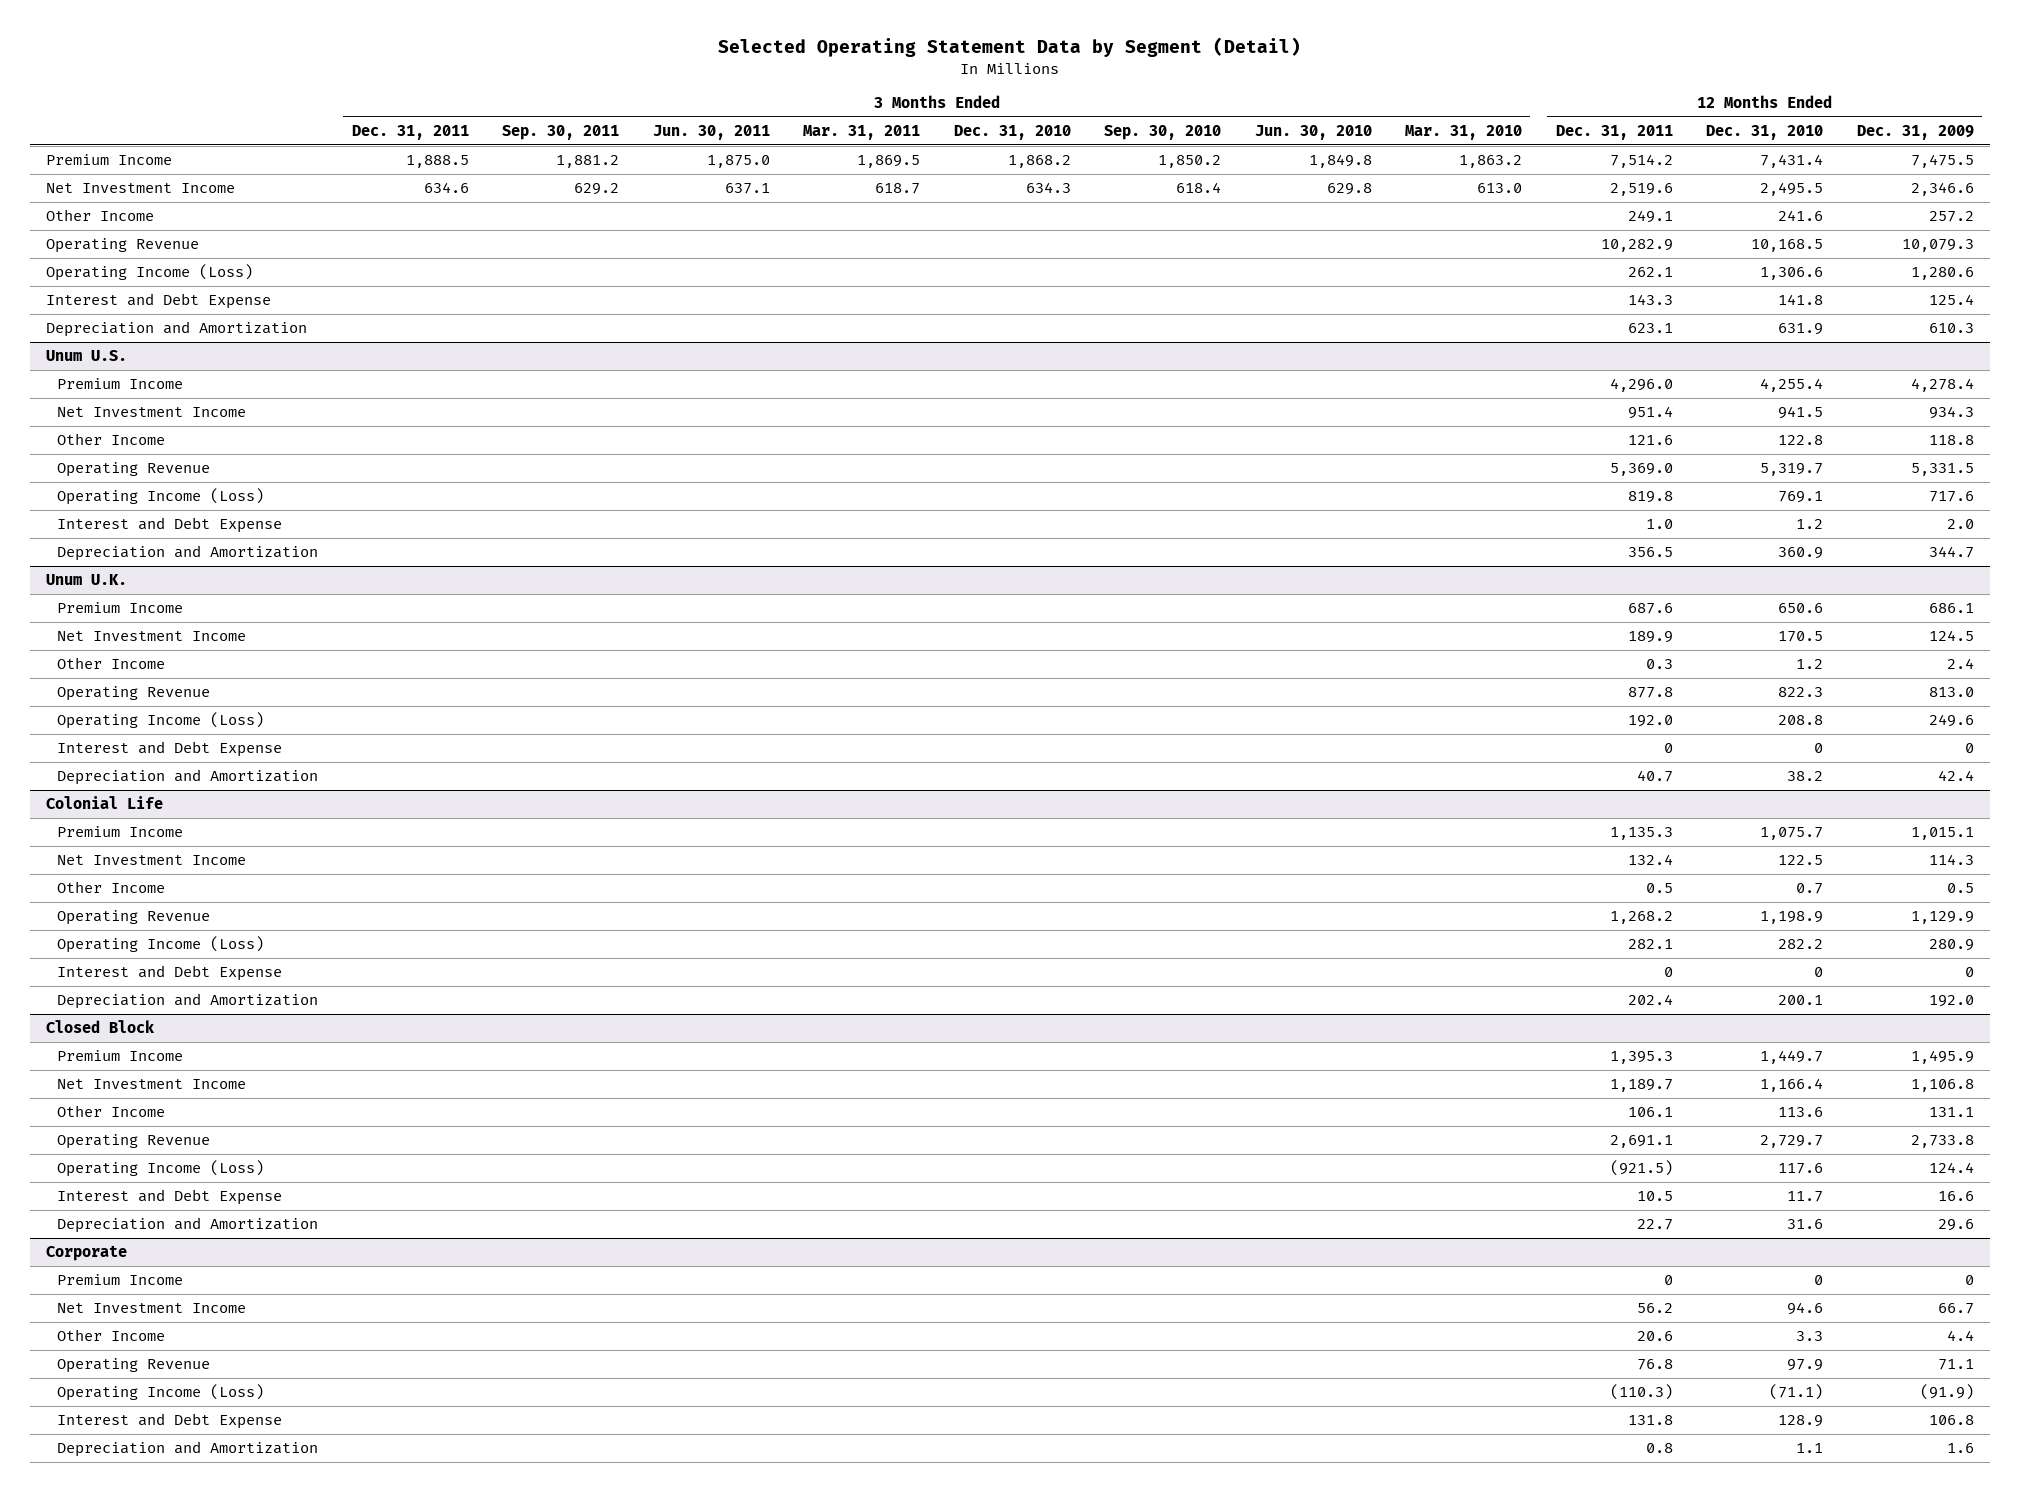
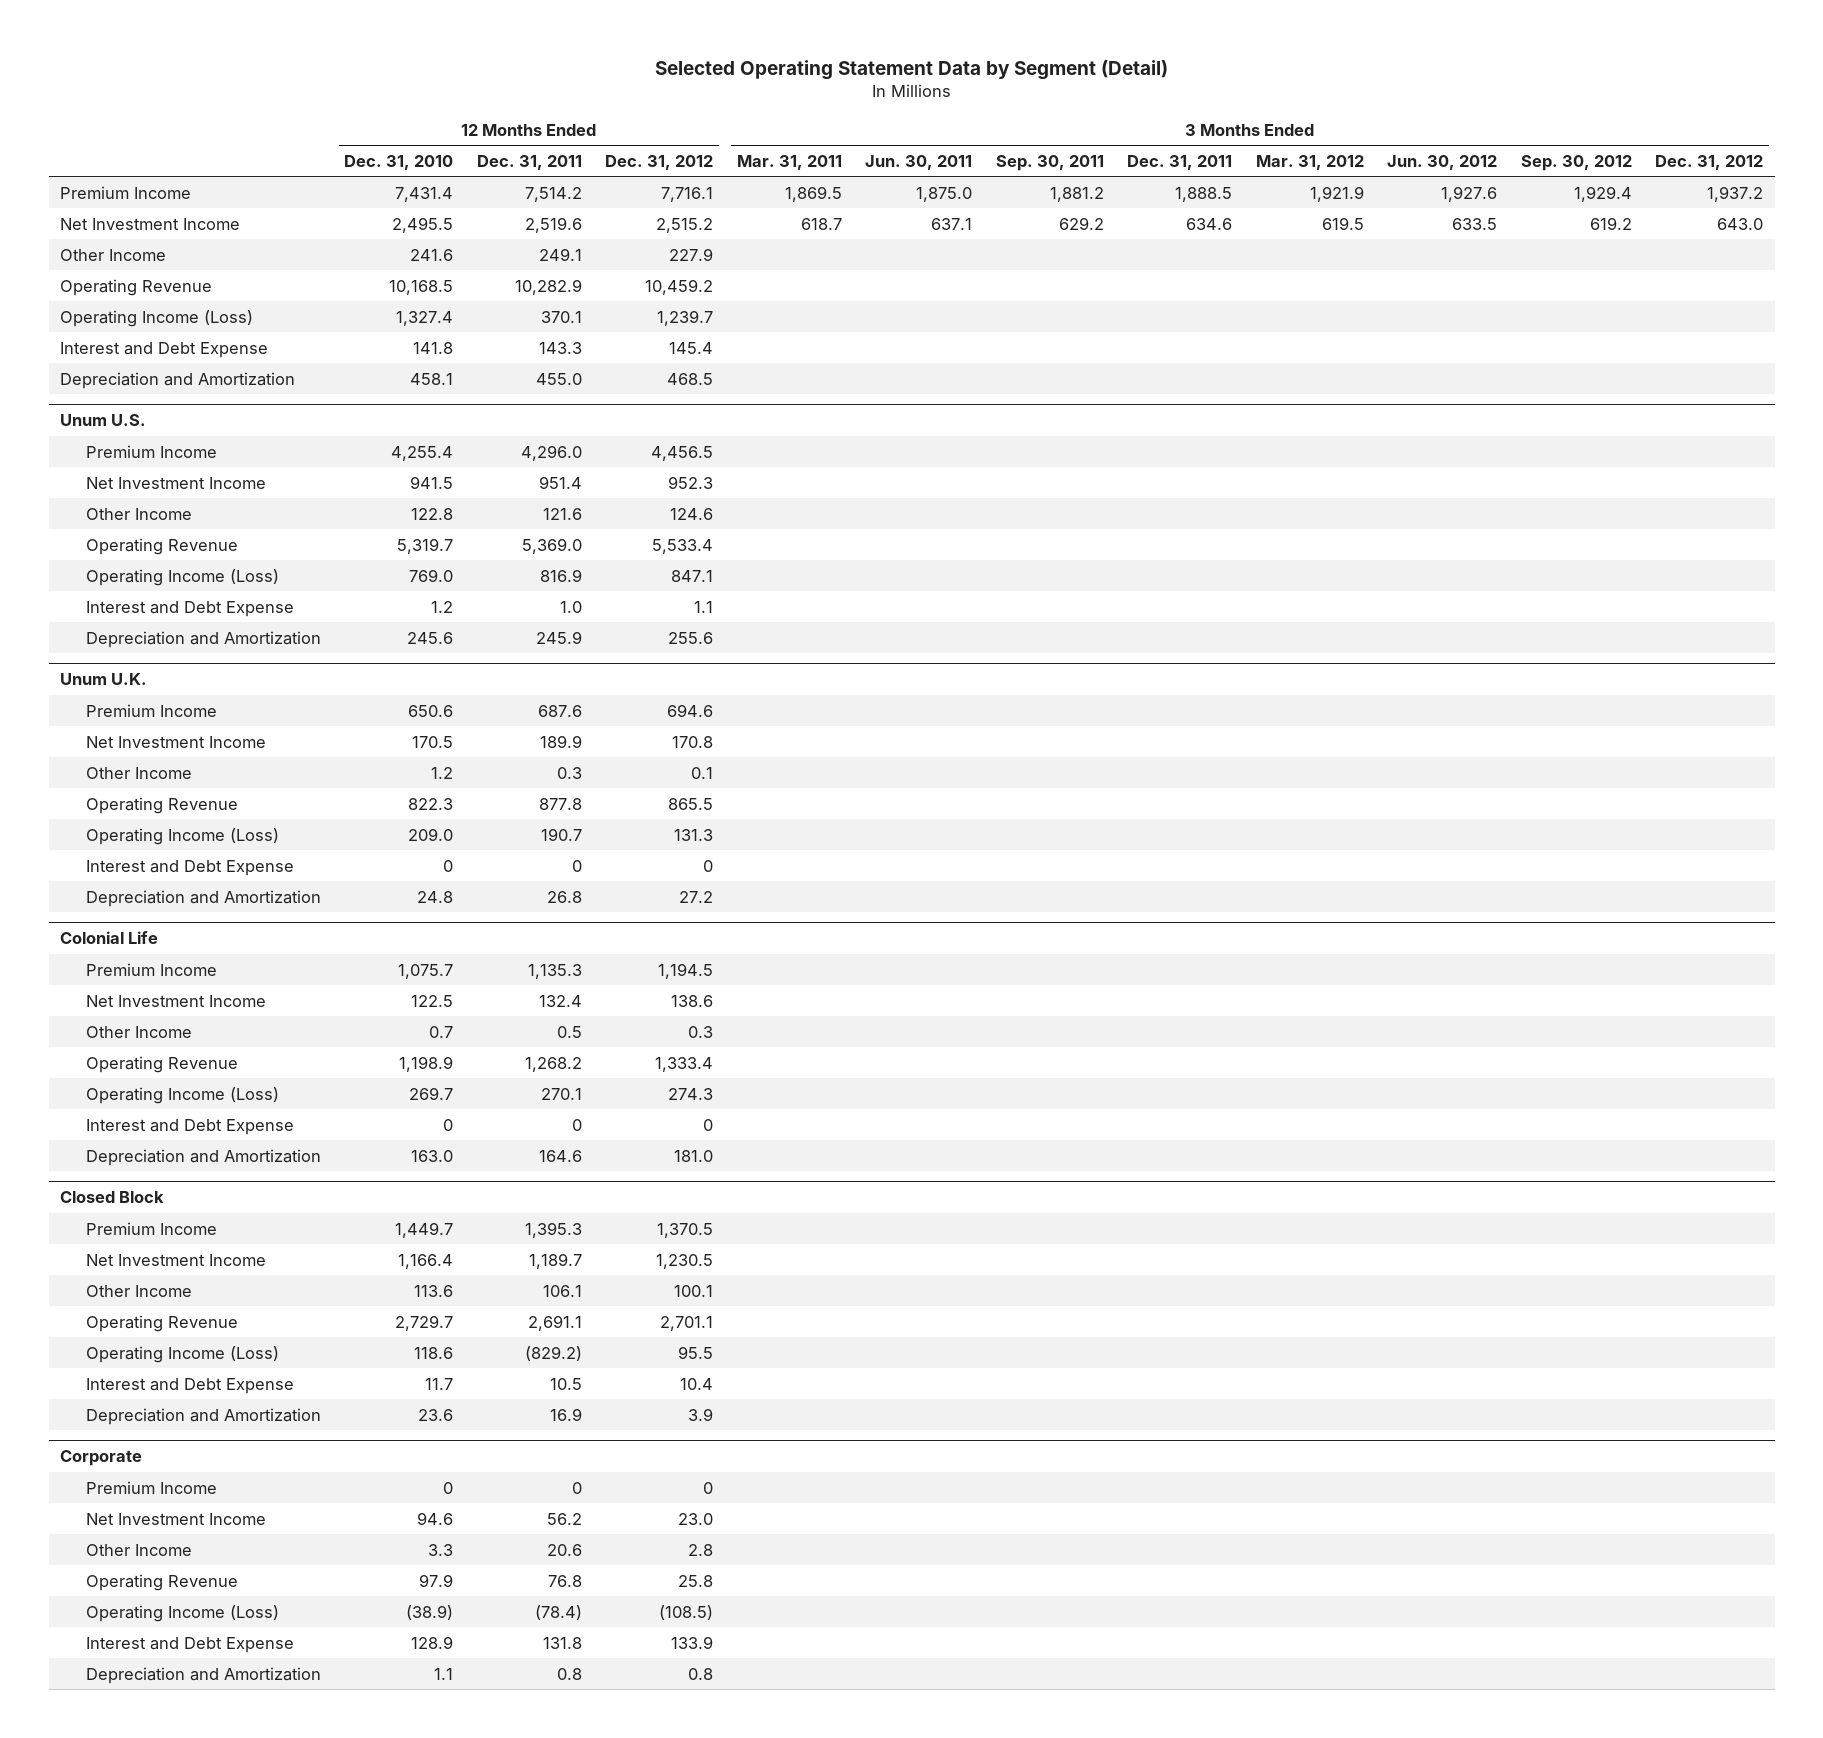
- | 3 Months Ended Dec. 31, 2011 | 3 Months Ended Sep. 30, 2011 | 3 Months Ended Jun. 30, 2011 | 3 Months Ended Mar. 31, 2011 | 3 Months Ended Dec. 31, 2010 | 3 Months Ended Sep. 30, 2010 | 3 Months Ended Jun. 30, 2010 | 3 Months Ended Mar. 31, 2010 | 12 Months Ended Dec. 31, 2011 | 12 Months Ended Dec. 31, 2010 | 12 Months Ended Dec. 31, 2009
+ | 12 Months Ended Dec. 31, 2010 | 12 Months Ended Dec. 31, 2011 | 12 Months Ended Dec. 31, 2012 | 3 Months Ended Mar. 31, 2011 | 3 Months Ended Jun. 30, 2011 | 3 Months Ended Sep. 30, 2011 | 3 Months Ended Dec. 31, 2011 | 3 Months Ended Mar. 31, 2012 | 3 Months Ended Jun. 30, 2012 | 3 Months Ended Sep. 30, 2012 | 3 Months Ended Dec. 31, 2012
- Operating Income (Loss) | | | | | | | | | 262.1 | 1,306.6 | 1,280.6
+ Operating Income (Loss) | 1,327.4 | 370.1 | 1,239.7 | | | | | | | |
- Depreciation and Amortization | | | | | | | | | 623.1 | 631.9 | 610.3
+ Depreciation and Amortization | 458.1 | 455.0 | 468.5 | | | | | | | |
@ Unum U.S.
- Operating Income (Loss) | | | | | | | | | 819.8 | 769.1 | 717.6
+ Operating Income (Loss) | 769.0 | 816.9 | 847.1 | | | | | | | |
- Depreciation and Amortization | | | | | | | | | 356.5 | 360.9 | 344.7
+ Depreciation and Amortization | 245.6 | 245.9 | 255.6 | | | | | | | |
@ Unum U.K.
- Operating Income (Loss) | | | | | | | | | 192.0 | 208.8 | 249.6
+ Operating Income (Loss) | 209.0 | 190.7 | 131.3 | | | | | | | |
- Depreciation and Amortization | | | | | | | | | 40.7 | 38.2 | 42.4
+ Depreciation and Amortization | 24.8 | 26.8 | 27.2 | | | | | | | |
@ Colonial Life
- Operating Income (Loss) | | | | | | | | | 282.1 | 282.2 | 280.9
+ Operating Income (Loss) | 269.7 | 270.1 | 274.3 | | | | | | | |
- Depreciation and Amortization | | | | | | | | | 202.4 | 200.1 | 192.0
+ Depreciation and Amortization | 163.0 | 164.6 | 181.0 | | | | | | | |
@ Closed Block
- Operating Income (Loss) | | | | | | | | | (921.5) | 117.6 | 124.4
+ Operating Income (Loss) | 118.6 | (829.2) | 95.5 | | | | | | | |
- Depreciation and Amortization | | | | | | | | | 22.7 | 31.6 | 29.6
+ Depreciation and Amortization | 23.6 | 16.9 | 3.9 | | | | | | | |
@ Corporate
- Operating Income (Loss) | | | | | | | | | (110.3) | (71.1) | (91.9)
+ Operating Income (Loss) | (38.9) | (78.4) | (108.5) | | | | | | | |

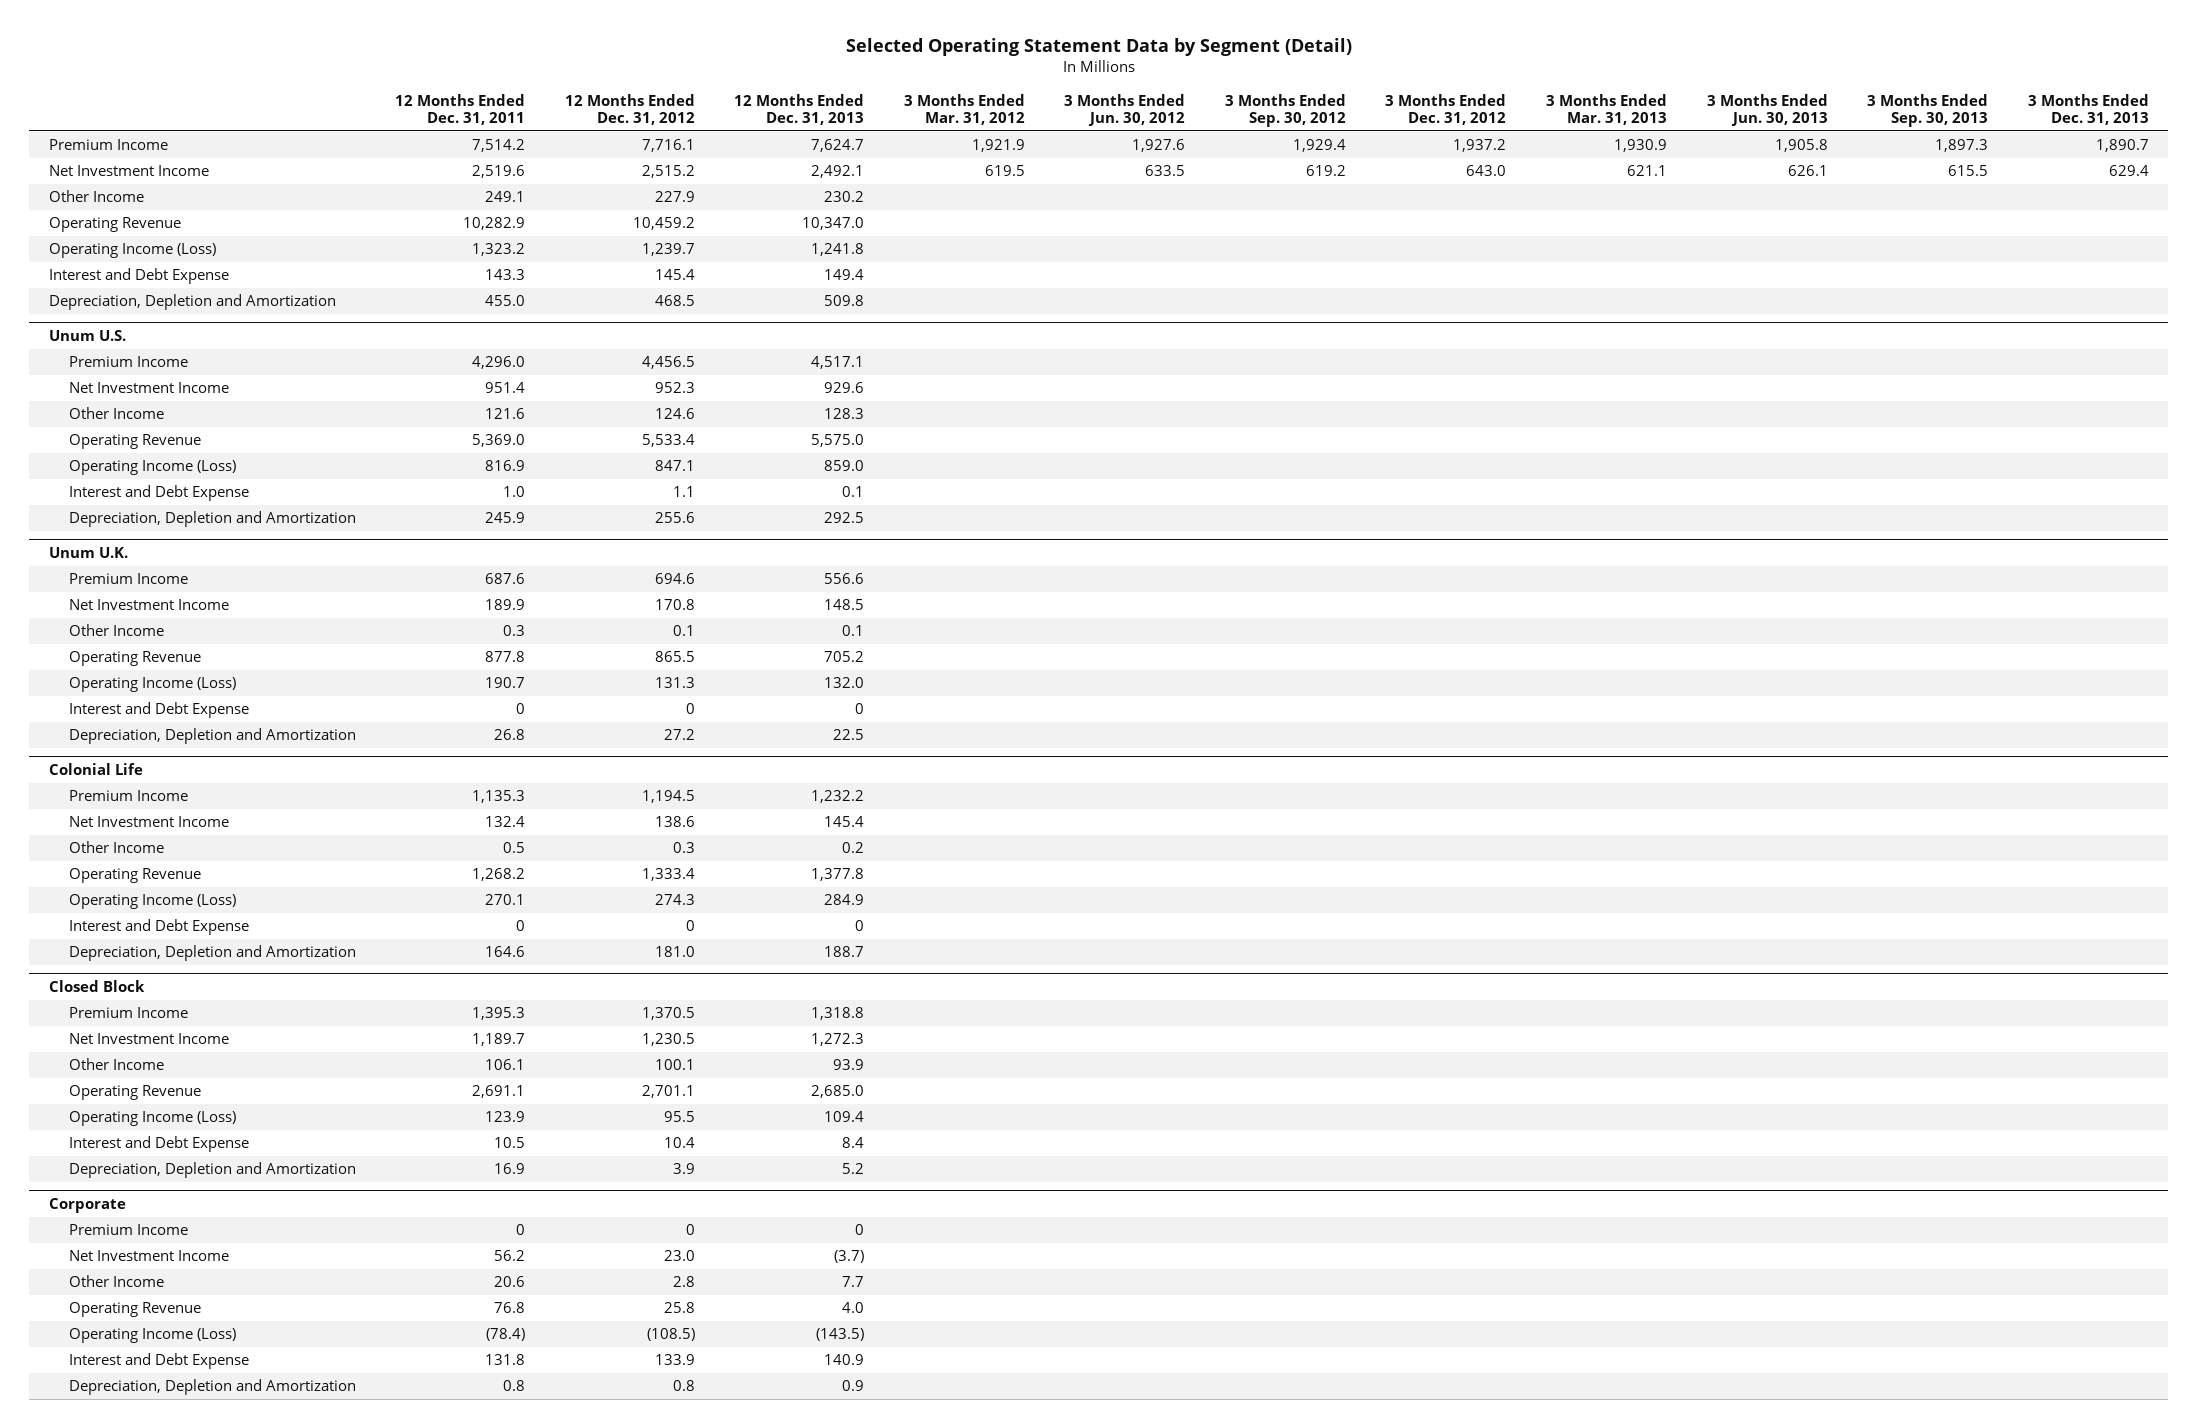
- | 12 Months Ended Dec. 31, 2010 | 12 Months Ended Dec. 31, 2011 | 12 Months Ended Dec. 31, 2012 | 3 Months Ended Mar. 31, 2011 | 3 Months Ended Jun. 30, 2011 | 3 Months Ended Sep. 30, 2011 | 3 Months Ended Dec. 31, 2011 | 3 Months Ended Mar. 31, 2012 | 3 Months Ended Jun. 30, 2012 | 3 Months Ended Sep. 30, 2012 | 3 Months Ended Dec. 31, 2012
+ | 12 Months Ended Dec. 31, 2011 | 12 Months Ended Dec. 31, 2012 | 12 Months Ended Dec. 31, 2013 | 3 Months Ended Mar. 31, 2012 | 3 Months Ended Jun. 30, 2012 | 3 Months Ended Sep. 30, 2012 | 3 Months Ended Dec. 31, 2012 | 3 Months Ended Mar. 31, 2013 | 3 Months Ended Jun. 30, 2013 | 3 Months Ended Sep. 30, 2013 | 3 Months Ended Dec. 31, 2013
- Operating Income (Loss) | 1,327.4 | 370.1 | 1,239.7 | | | | | | | |
+ Operating Income (Loss) | 1,323.2 | 1,239.7 | 1,241.8 | | | | | | | |
- Depreciation and Amortization | 458.1 | 455.0 | 468.5 | | | | | | | |
+ Depreciation, Depletion and Amortization | 455.0 | 468.5 | 509.8 | | | | | | | |
@ Unum U.S.
- Depreciation and Amortization | 245.6 | 245.9 | 255.6 | | | | | | | |
+ Depreciation, Depletion and Amortization | 245.9 | 255.6 | 292.5 | | | | | | | |
@ Unum U.K.
- Depreciation and Amortization | 24.8 | 26.8 | 27.2 | | | | | | | |
+ Depreciation, Depletion and Amortization | 26.8 | 27.2 | 22.5 | | | | | | | |
@ Colonial Life
- Depreciation and Amortization | 163.0 | 164.6 | 181.0 | | | | | | | |
+ Depreciation, Depletion and Amortization | 164.6 | 181.0 | 188.7 | | | | | | | |
@ Closed Block
- Operating Income (Loss) | 118.6 | (829.2) | 95.5 | | | | | | | |
+ Operating Income (Loss) | 123.9 | 95.5 | 109.4 | | | | | | | |
- Depreciation and Amortization | 23.6 | 16.9 | 3.9 | | | | | | | |
+ Depreciation, Depletion and Amortization | 16.9 | 3.9 | 5.2 | | | | | | | |
@ Corporate
- Depreciation and Amortization | 1.1 | 0.8 | 0.8 | | | | | | | |
+ Depreciation, Depletion and Amortization | 0.8 | 0.8 | 0.9 | | | | | | | |

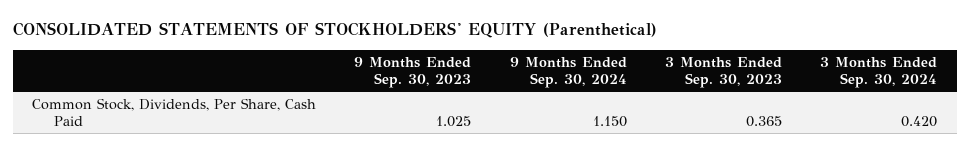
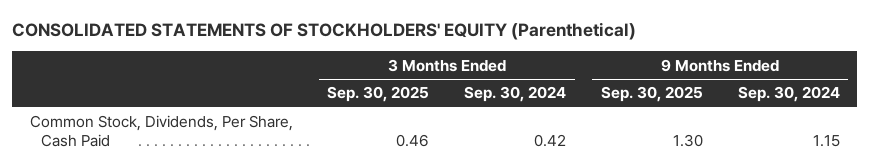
- | 9 Months Ended Sep. 30, 2023 | 9 Months Ended Sep. 30, 2024 | 3 Months Ended Sep. 30, 2023 | 3 Months Ended Sep. 30, 2024
+ | 3 Months Ended Sep. 30, 2025 | 3 Months Ended Sep. 30, 2024 | 9 Months Ended Sep. 30, 2025 | 9 Months Ended Sep. 30, 2024
- Common Stock, Dividends, Per Share, Cash Paid | 1.025 | 1.150 | 0.365 | 0.420
+ Common Stock, Dividends, Per Share, Cash Paid | 0.46 | 0.42 | 1.30 | 1.15

